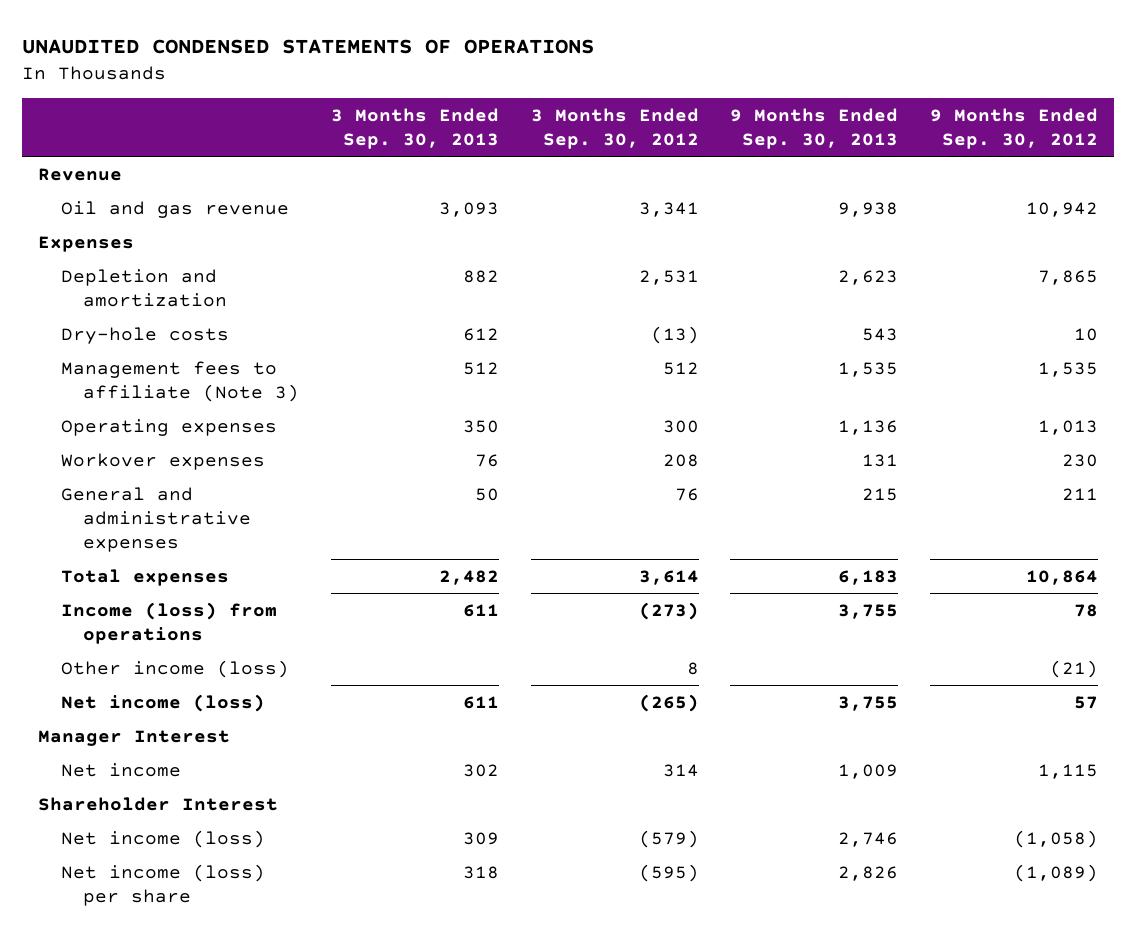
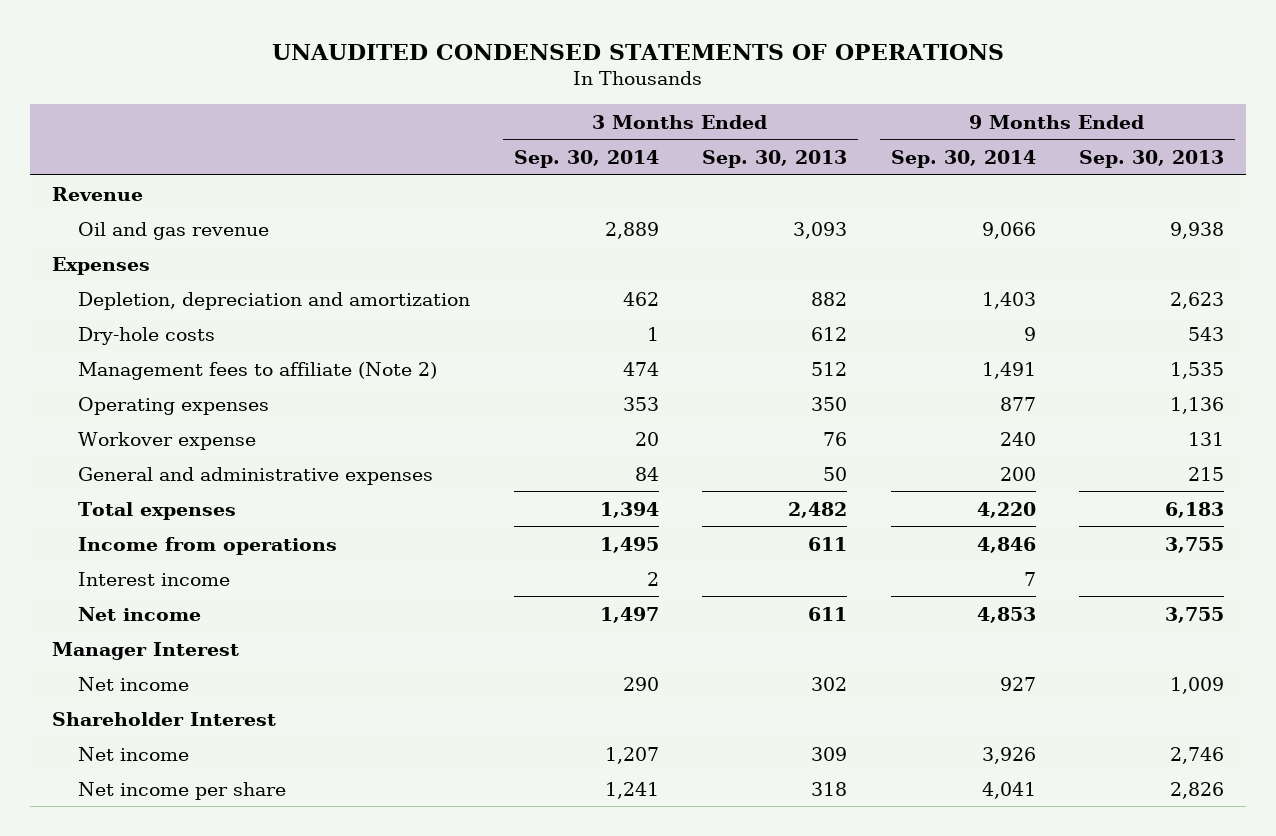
- | 3 Months Ended Sep. 30, 2013 | 3 Months Ended Sep. 30, 2012 | 9 Months Ended Sep. 30, 2013 | 9 Months Ended Sep. 30, 2012
+ | 3 Months Ended Sep. 30, 2014 | 3 Months Ended Sep. 30, 2013 | 9 Months Ended Sep. 30, 2014 | 9 Months Ended Sep. 30, 2013
- Depletion and amortization | 882 | 2,531 | 2,623 | 7,865
+ Depletion, depreciation and amortization | 462 | 882 | 1,403 | 2,623
- Management fees to affiliate (Note 3) | 512 | 512 | 1,535 | 1,535
+ Management fees to affiliate (Note 2) | 474 | 512 | 1,491 | 1,535
- Workover expenses | 76 | 208 | 131 | 230
+ Workover expense | 20 | 76 | 240 | 131
- Income (loss) from operations | 611 | (273) | 3,755 | 78
- Other income (loss) | | 8 | | (21)
- Net income (loss) | 611 | (265) | 3,755 | 57
+ Income from operations | 1,495 | 611 | 4,846 | 3,755
+ Interest income | 2 | | 7 |
+ Net income | 1,497 | 611 | 4,853 | 3,755
- Net income (loss) | 309 | (579) | 2,746 | (1,058)
- Net income (loss) per share | 318 | (595) | 2,826 | (1,089)
+ Net income | 1,207 | 309 | 3,926 | 2,746
+ Net income per share | 1,241 | 318 | 4,041 | 2,826

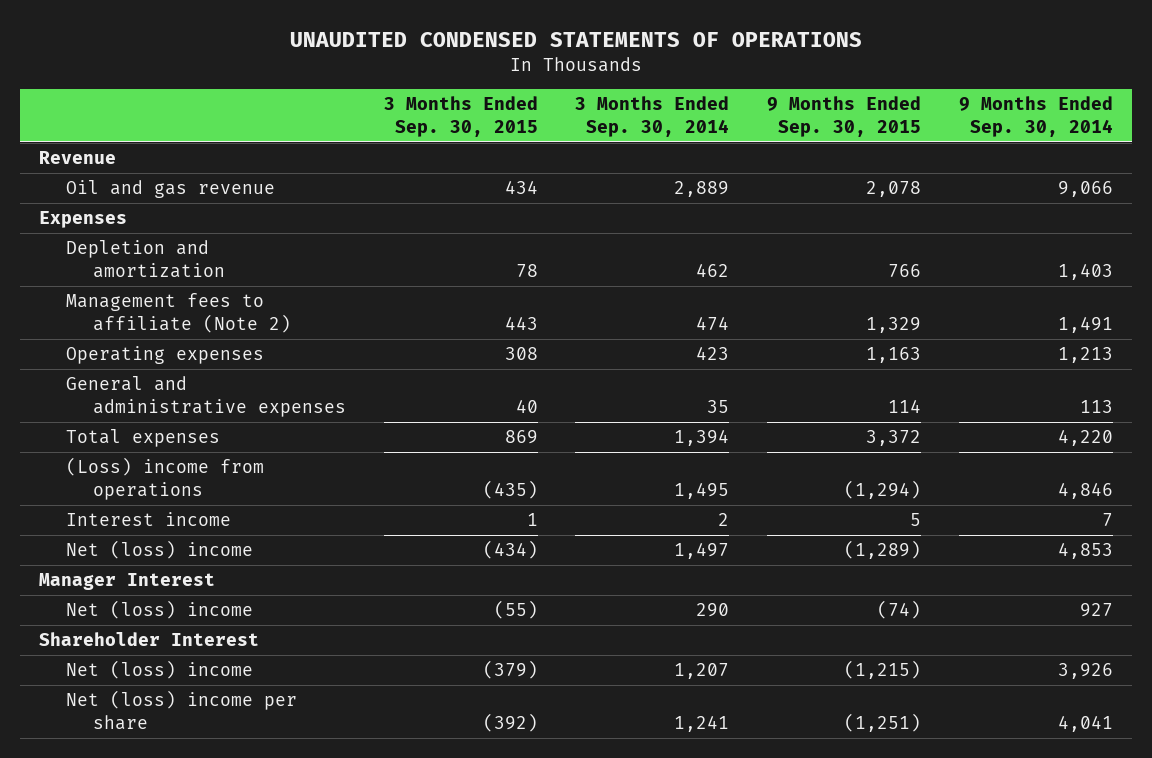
- | 3 Months Ended Sep. 30, 2014 | 3 Months Ended Sep. 30, 2013 | 9 Months Ended Sep. 30, 2014 | 9 Months Ended Sep. 30, 2013
+ | 3 Months Ended Sep. 30, 2015 | 3 Months Ended Sep. 30, 2014 | 9 Months Ended Sep. 30, 2015 | 9 Months Ended Sep. 30, 2014
- Depletion, depreciation and amortization | 462 | 882 | 1,403 | 2,623
- Dry-hole costs | 1 | 612 | 9 | 543
+ Depletion and amortization | 78 | 462 | 766 | 1,403
- Operating expenses | 353 | 350 | 877 | 1,136
- Workover expense | 20 | 76 | 240 | 131
- General and administrative expenses | 84 | 50 | 200 | 215
+ Operating expenses | 308 | 423 | 1,163 | 1,213
+ General and administrative expenses | 40 | 35 | 114 | 113
- Income from operations | 1,495 | 611 | 4,846 | 3,755
+ (Loss) income from operations | (435) | 1,495 | (1,294) | 4,846
- Net income | 1,497 | 611 | 4,853 | 3,755
+ Net (loss) income | (434) | 1,497 | (1,289) | 4,853
- Net income | 290 | 302 | 927 | 1,009
+ Net (loss) income | (55) | 290 | (74) | 927
- Net income | 1,207 | 309 | 3,926 | 2,746
- Net income per share | 1,241 | 318 | 4,041 | 2,826
+ Net (loss) income | (379) | 1,207 | (1,215) | 3,926
+ Net (loss) income per share | (392) | 1,241 | (1,251) | 4,041

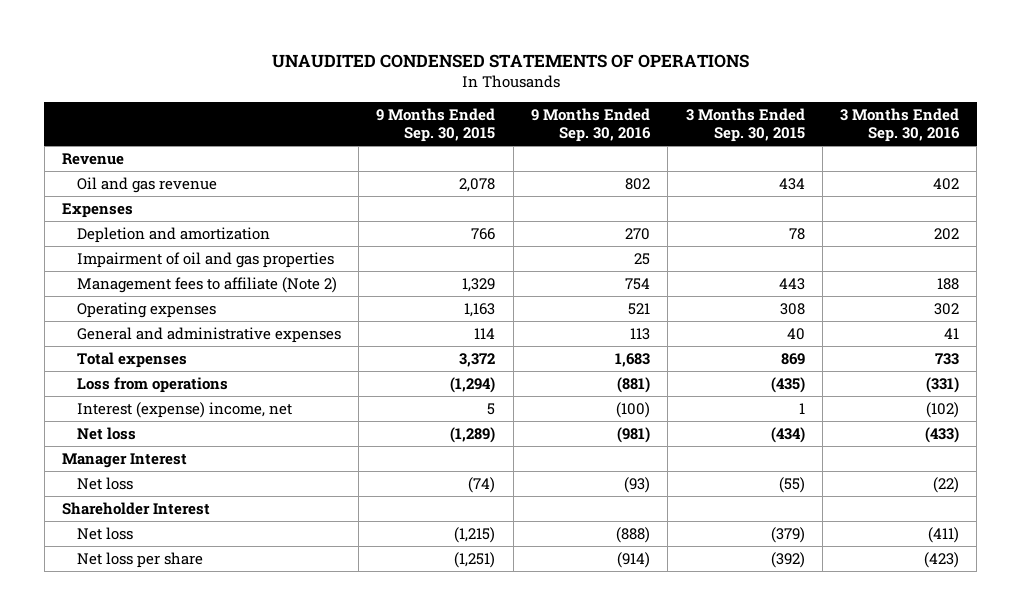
- | 3 Months Ended Sep. 30, 2015 | 3 Months Ended Sep. 30, 2014 | 9 Months Ended Sep. 30, 2015 | 9 Months Ended Sep. 30, 2014
+ | 9 Months Ended Sep. 30, 2015 | 9 Months Ended Sep. 30, 2016 | 3 Months Ended Sep. 30, 2015 | 3 Months Ended Sep. 30, 2016
+ Impairment of oil and gas properties | | 25 | |
- (Loss) income from operations | (435) | 1,495 | (1,294) | 4,846
- Interest income | 1 | 2 | 5 | 7
- Net (loss) income | (434) | 1,497 | (1,289) | 4,853
+ Loss from operations | (1,294) | (881) | (435) | (331)
+ Interest (expense) income, net | 5 | (100) | 1 | (102)
+ Net loss | (1,289) | (981) | (434) | (433)
- Net (loss) income | (55) | 290 | (74) | 927
+ Net loss | (74) | (93) | (55) | (22)
- Net (loss) income | (379) | 1,207 | (1,215) | 3,926
- Net (loss) income per share | (392) | 1,241 | (1,251) | 4,041
+ Net loss | (1,215) | (888) | (379) | (411)
+ Net loss per share | (1,251) | (914) | (392) | (423)

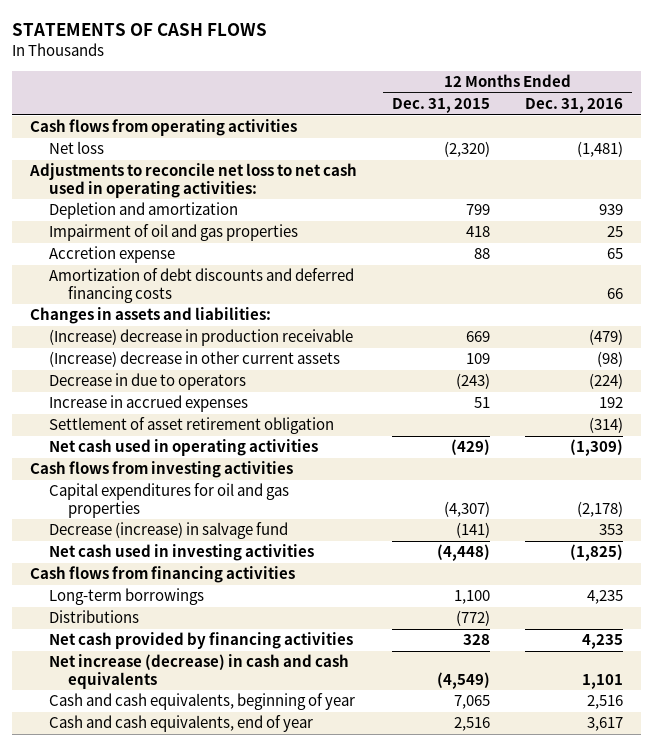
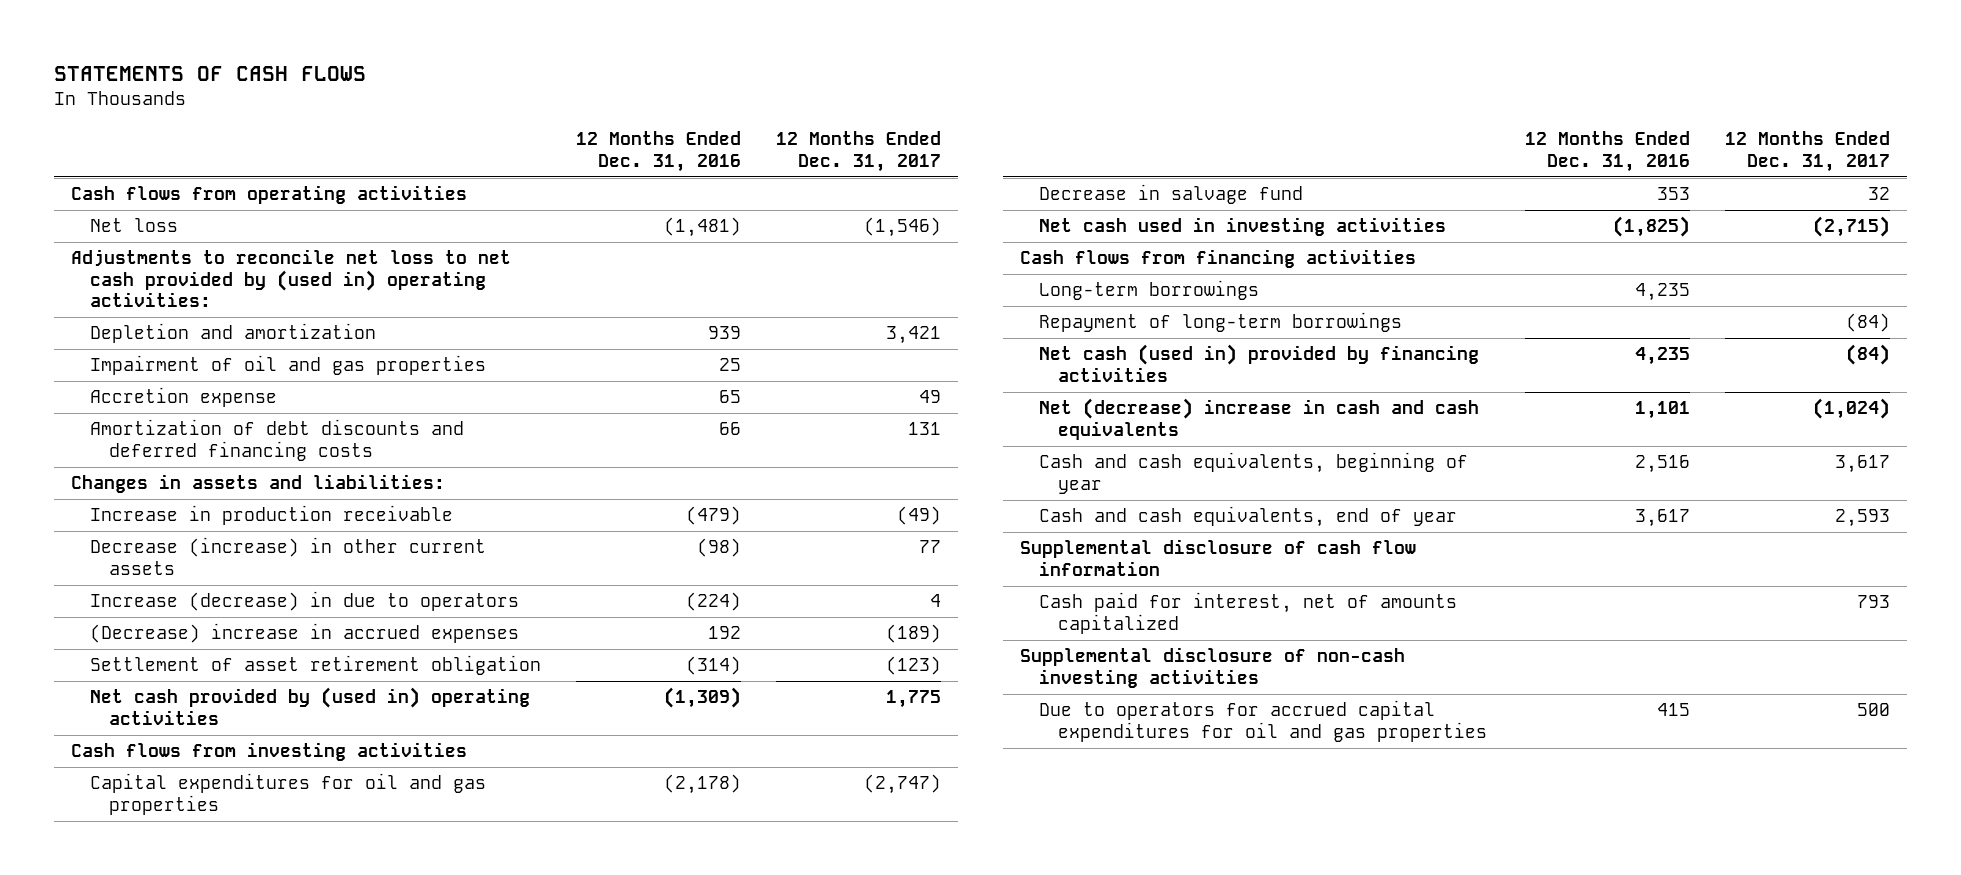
- | 12 Months Ended Dec. 31, 2015 | 12 Months Ended Dec. 31, 2016
+ | 12 Months Ended Dec. 31, 2016 | 12 Months Ended Dec. 31, 2017
- Adjustments to reconcile net loss to net cash used in operating activities:
+ Adjustments to reconcile net loss to net cash provided by (used in) operating activities:
- (Increase) decrease in production receivable | 669 | (479)
- (Increase) decrease in other current assets | 109 | (98)
- Decrease in due to operators | (243) | (224)
- Increase in accrued expenses | 51 | 192
+ Increase in production receivable | (479) | (49)
+ Decrease (increase) in other current assets | (98) | 77
+ Increase (decrease) in due to operators | (224) | 4
+ (Decrease) increase in accrued expenses | 192 | (189)
- Net cash used in operating activities | (429) | (1,309)
+ Net cash provided by (used in) operating activities | (1,309) | 1,775
- Decrease (increase) in salvage fund | (141) | 353
+ Decrease in salvage fund | 353 | 32
- Distributions | (772) |
- Net cash provided by financing activities | 328 | 4,235
- Net increase (decrease) in cash and cash equivalents | (4,549) | 1,101
+ Repayment of long-term borrowings | | (84)
+ Net cash (used in) provided by financing activities | 4,235 | (84)
+ Net (decrease) increase in cash and cash equivalents | 1,101 | (1,024)
+ Supplemental disclosure of cash flow information
+ Cash paid for interest, net of amounts capitalized | | 793
+ Supplemental disclosure of non-cash investing activities
+ Due to operators for accrued capital expenditures for oil and gas properties | 415 | 500

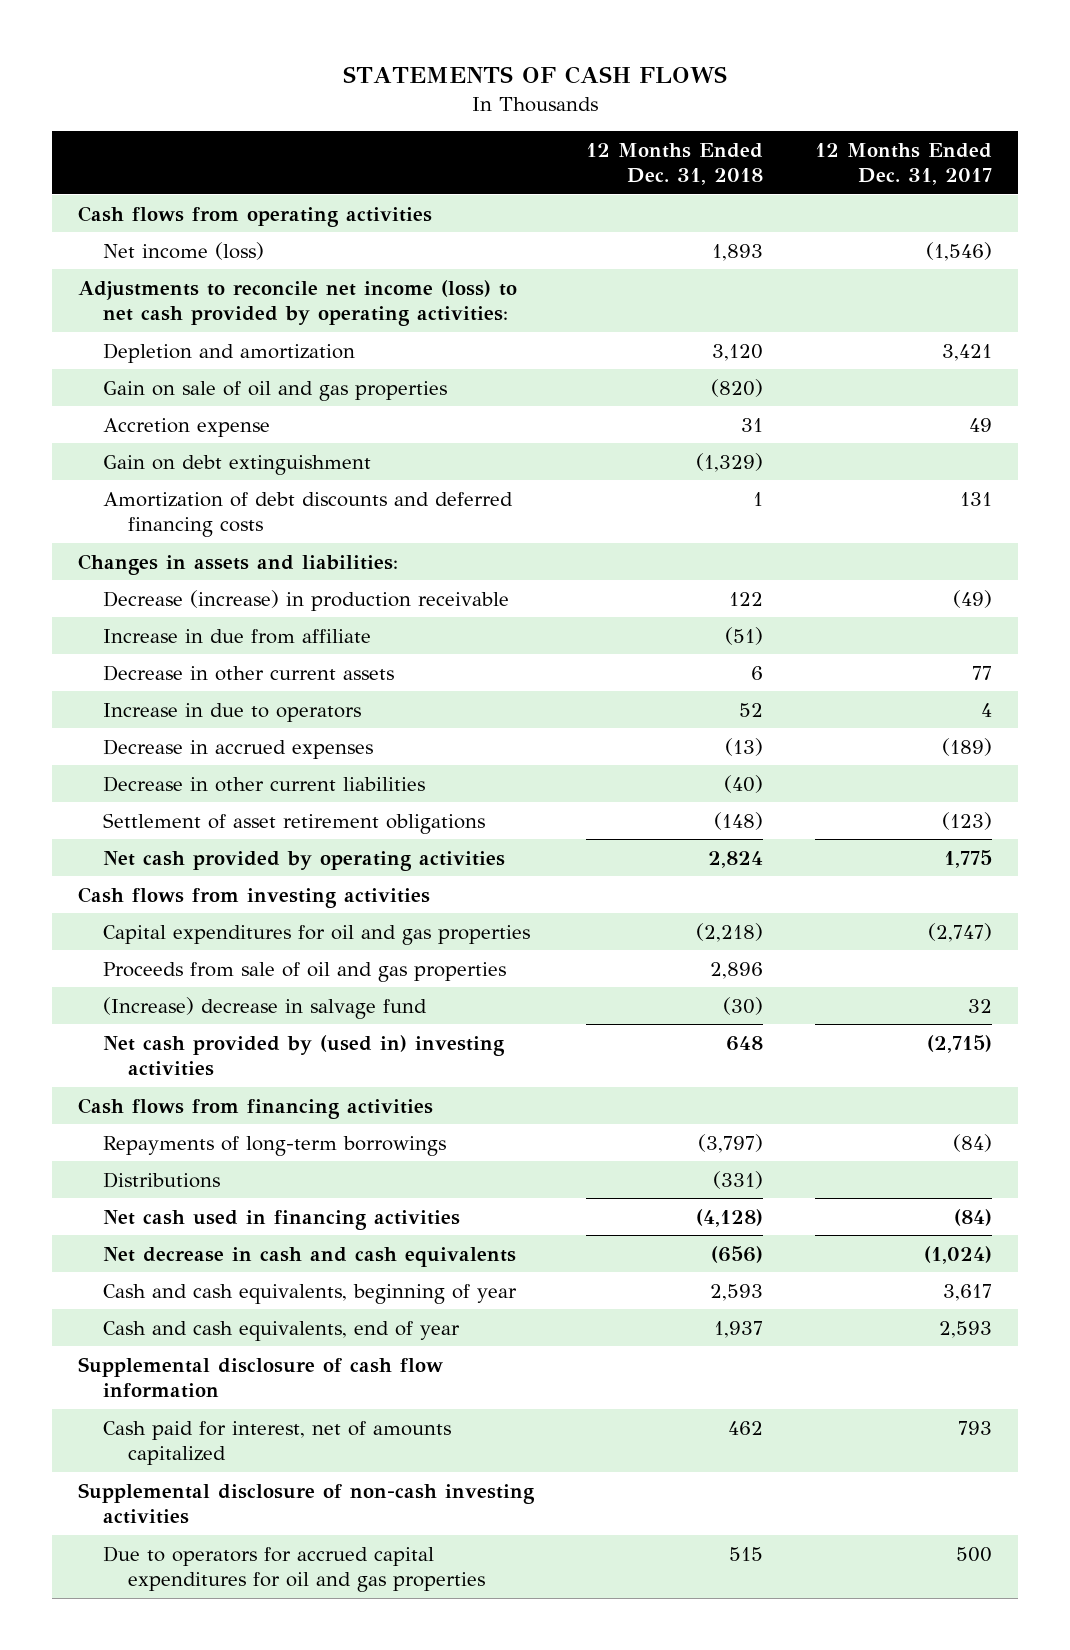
- | 12 Months Ended Dec. 31, 2016 | 12 Months Ended Dec. 31, 2017
+ | 12 Months Ended Dec. 31, 2018 | 12 Months Ended Dec. 31, 2017
- Net loss | (1,481) | (1,546)
- Adjustments to reconcile net loss to net cash provided by (used in) operating activities:
+ Net income (loss) | 1,893 | (1,546)
+ Adjustments to reconcile net income (loss) to net cash provided by operating activities:
- Impairment of oil and gas properties | 25 |
+ Gain on sale of oil and gas properties | (820) |
+ Gain on debt extinguishment | (1,329) |
- Increase in production receivable | (479) | (49)
- Decrease (increase) in other current assets | (98) | 77
- Increase (decrease) in due to operators | (224) | 4
- (Decrease) increase in accrued expenses | 192 | (189)
- Settlement of asset retirement obligation | (314) | (123)
- Net cash provided by (used in) operating activities | (1,309) | 1,775
+ Decrease (increase) in production receivable | 122 | (49)
+ Increase in due from affiliate | (51) |
+ Decrease in other current assets | 6 | 77
+ Increase in due to operators | 52 | 4
+ Decrease in accrued expenses | (13) | (189)
+ Decrease in other current liabilities | (40) |
+ Settlement of asset retirement obligations | (148) | (123)
+ Net cash provided by operating activities | 2,824 | 1,775
- Decrease in salvage fund | 353 | 32
- Net cash used in investing activities | (1,825) | (2,715)
+ Proceeds from sale of oil and gas properties | 2,896 |
+ (Increase) decrease in salvage fund | (30) | 32
+ Net cash provided by (used in) investing activities | 648 | (2,715)
- Long-term borrowings | 4,235 |
- Repayment of long-term borrowings | | (84)
- Net cash (used in) provided by financing activities | 4,235 | (84)
- Net (decrease) increase in cash and cash equivalents | 1,101 | (1,024)
+ Repayments of long-term borrowings | (3,797) | (84)
+ Distributions | (331) |
+ Net cash used in financing activities | (4,128) | (84)
+ Net decrease in cash and cash equivalents | (656) | (1,024)

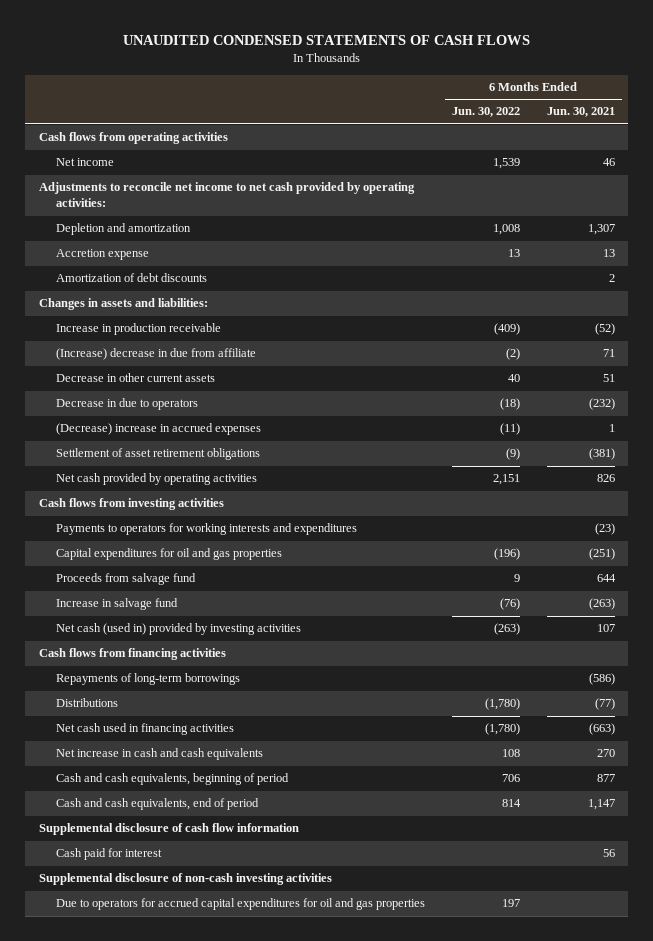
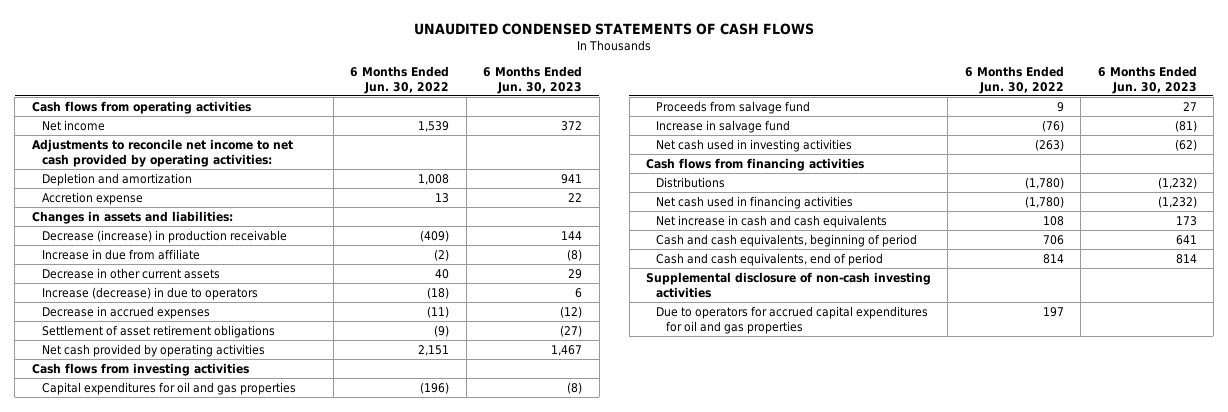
- | 6 Months Ended Jun. 30, 2022 | 6 Months Ended Jun. 30, 2021
+ | 6 Months Ended Jun. 30, 2022 | 6 Months Ended Jun. 30, 2023
- Amortization of debt discounts | | 2
- Increase in production receivable | (409) | (52)
- (Increase) decrease in due from affiliate | (2) | 71
+ Decrease (increase) in production receivable | (409) | 144
+ Increase in due from affiliate | (2) | (8)
- Decrease in due to operators | (18) | (232)
- (Decrease) increase in accrued expenses | (11) | 1
+ Increase (decrease) in due to operators | (18) | 6
+ Decrease in accrued expenses | (11) | (12)
- Payments to operators for working interests and expenditures | | (23)
- Net cash (used in) provided by investing activities | (263) | 107
+ Net cash used in investing activities | (263) | (62)
- Repayments of long-term borrowings | | (586)
- Supplemental disclosure of cash flow information
- Cash paid for interest | | 56

